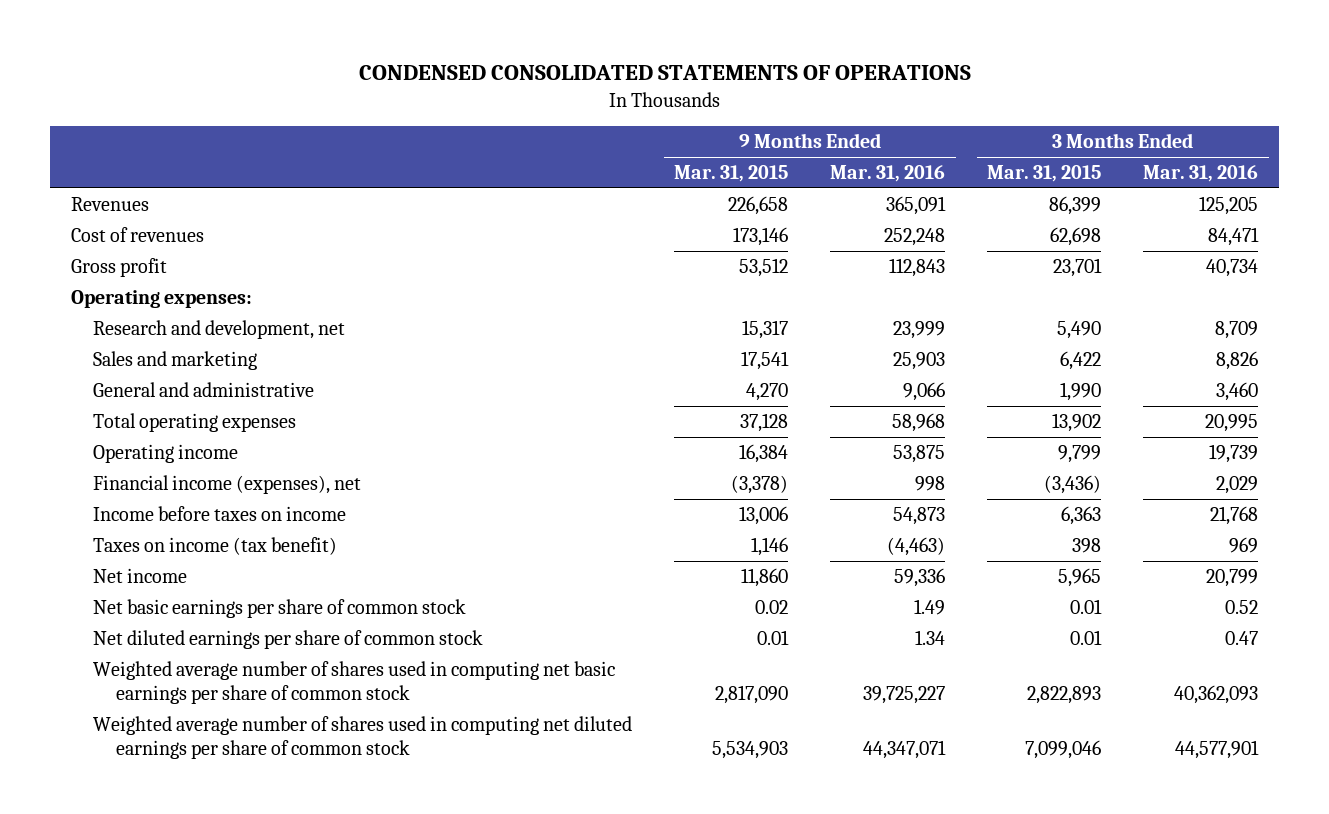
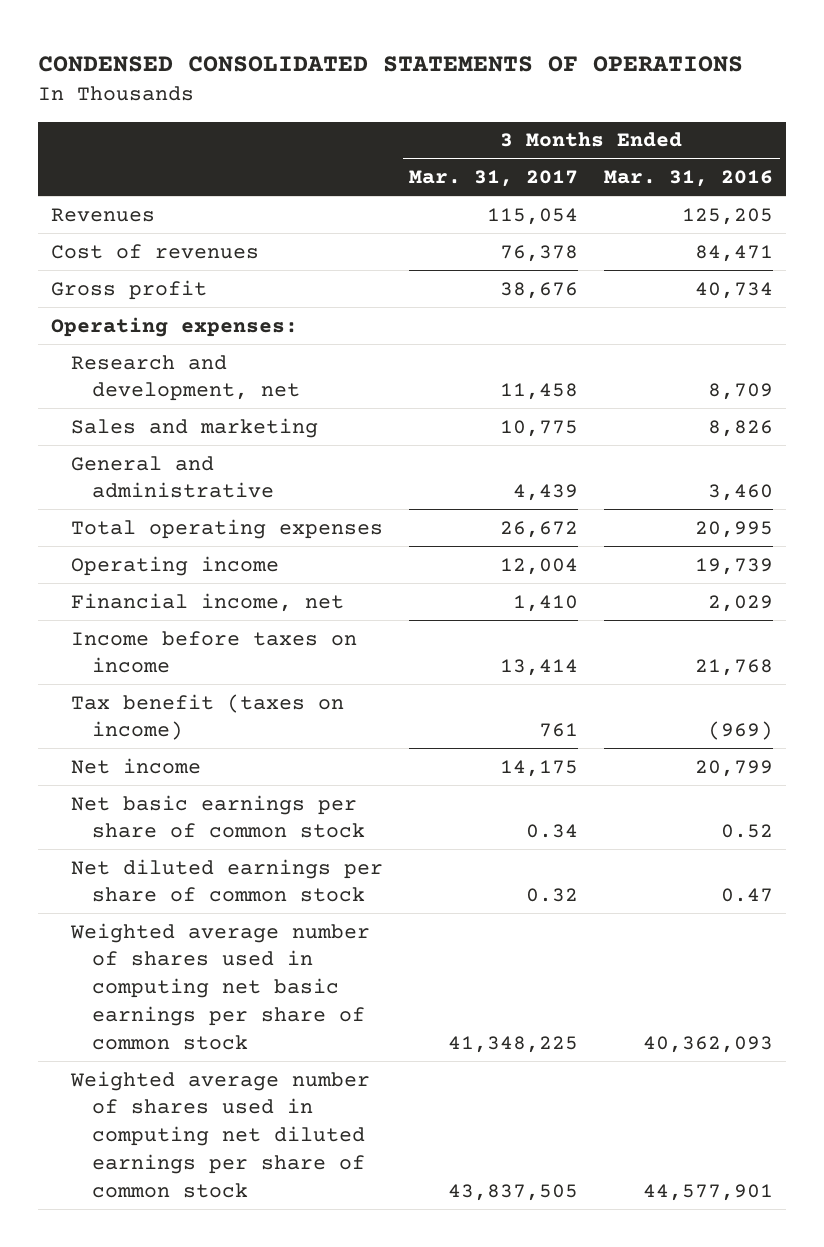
- | 9 Months Ended Mar. 31, 2015 | 9 Months Ended Mar. 31, 2016 | 3 Months Ended Mar. 31, 2015 | 3 Months Ended Mar. 31, 2016
+ | 3 Months Ended Mar. 31, 2017 | 3 Months Ended Mar. 31, 2016
- Financial income (expenses), net | (3,378) | 998 | (3,436) | 2,029
+ Financial income, net | 1,410 | 2,029
- Taxes on income (tax benefit) | 1,146 | (4,463) | 398 | 969
+ Tax benefit (taxes on income) | 761 | (969)

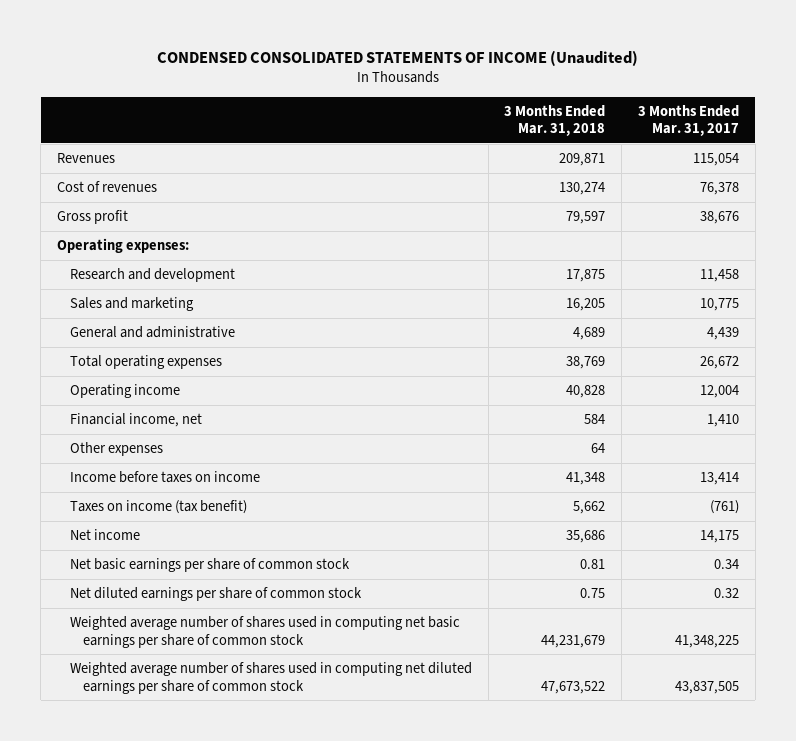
- CONDENSED CONSOLIDATED STATEMENTS OF OPERATIONS
+ CONDENSED CONSOLIDATED STATEMENTS OF INCOME (Unaudited)
- | 3 Months Ended Mar. 31, 2017 | 3 Months Ended Mar. 31, 2016
+ | 3 Months Ended Mar. 31, 2018 | 3 Months Ended Mar. 31, 2017
- Research and development, net | 11,458 | 8,709
+ Research and development | 17,875 | 11,458
+ Other expenses | 64 |
- Tax benefit (taxes on income) | 761 | (969)
+ Taxes on income (tax benefit) | 5,662 | (761)

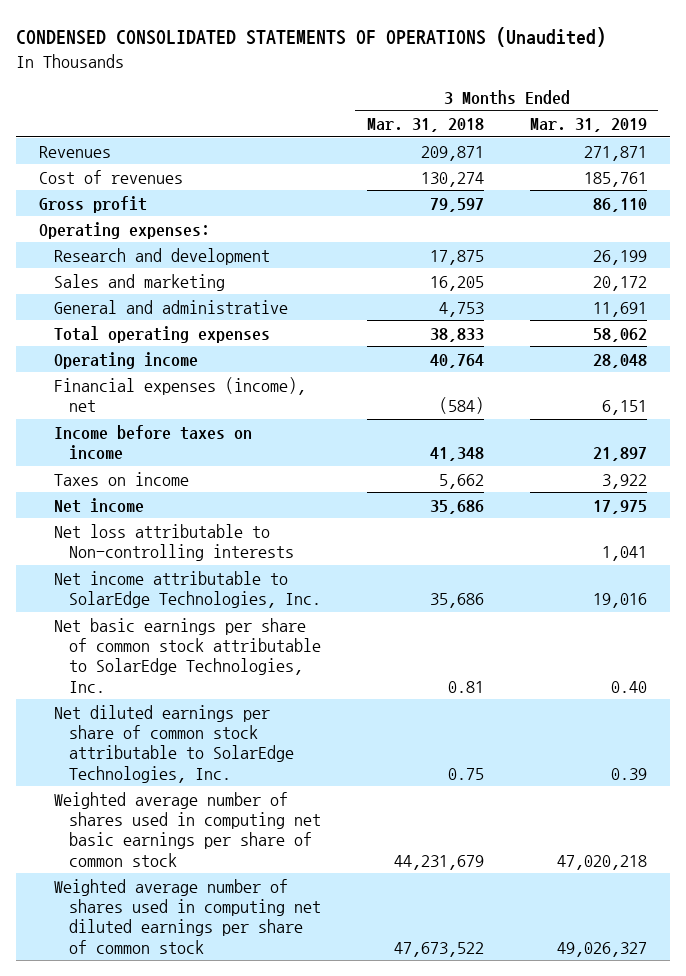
- CONDENSED CONSOLIDATED STATEMENTS OF INCOME (Unaudited)
+ CONDENSED CONSOLIDATED STATEMENTS OF OPERATIONS (Unaudited)
- | 3 Months Ended Mar. 31, 2018 | 3 Months Ended Mar. 31, 2017
+ | 3 Months Ended Mar. 31, 2018 | 3 Months Ended Mar. 31, 2019
- General and administrative | 4,689 | 4,439
- Total operating expenses | 38,769 | 26,672
- Operating income | 40,828 | 12,004
- Financial income, net | 584 | 1,410
- Other expenses | 64 |
+ General and administrative | 4,753 | 11,691
+ Total operating expenses | 38,833 | 58,062
+ Operating income | 40,764 | 28,048
+ Financial expenses (income), net | (584) | 6,151
- Taxes on income (tax benefit) | 5,662 | (761)
+ Taxes on income | 5,662 | 3,922
- Net basic earnings per share of common stock | 0.81 | 0.34
- Net diluted earnings per share of common stock | 0.75 | 0.32
+ Net loss attributable to Non-controlling interests | | 1,041
+ Net income attributable to SolarEdge Technologies, Inc. | 35,686 | 19,016
+ Net basic earnings per share of common stock attributable to SolarEdge Technologies, Inc. | 0.81 | 0.40
+ Net diluted earnings per share of common stock attributable to SolarEdge Technologies, Inc. | 0.75 | 0.39

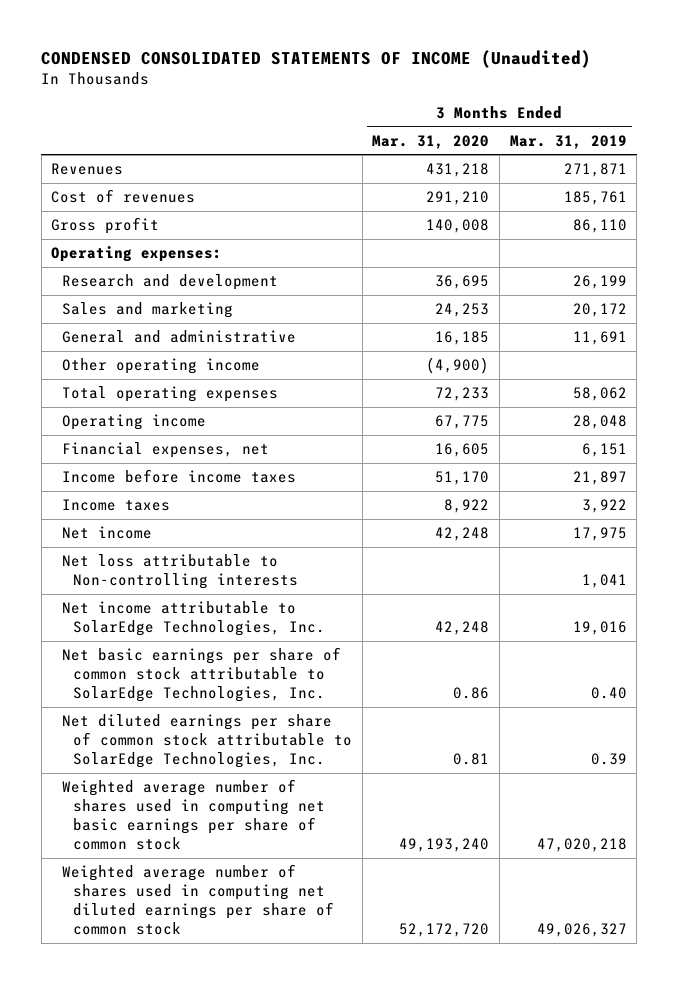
- CONDENSED CONSOLIDATED STATEMENTS OF OPERATIONS (Unaudited)
+ CONDENSED CONSOLIDATED STATEMENTS OF INCOME (Unaudited)
- | 3 Months Ended Mar. 31, 2018 | 3 Months Ended Mar. 31, 2019
+ | 3 Months Ended Mar. 31, 2020 | 3 Months Ended Mar. 31, 2019
+ Other operating income | (4,900) |
- Financial expenses (income), net | (584) | 6,151
- Income before taxes on income | 41,348 | 21,897
- Taxes on income | 5,662 | 3,922
+ Financial expenses, net | 16,605 | 6,151
+ Income before income taxes | 51,170 | 21,897
+ Income taxes | 8,922 | 3,922

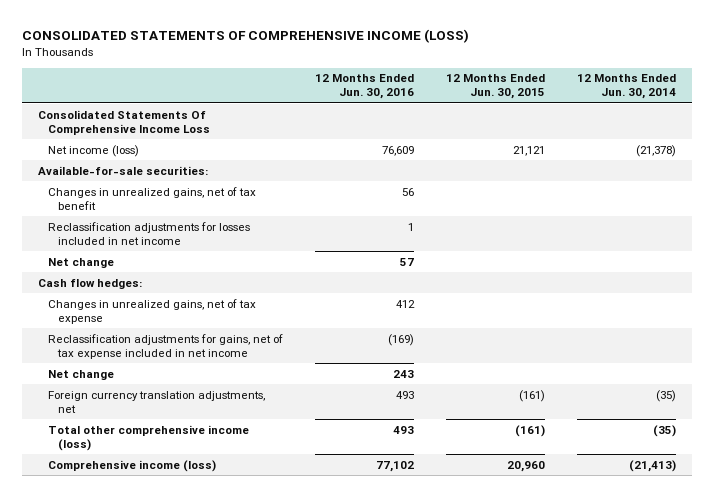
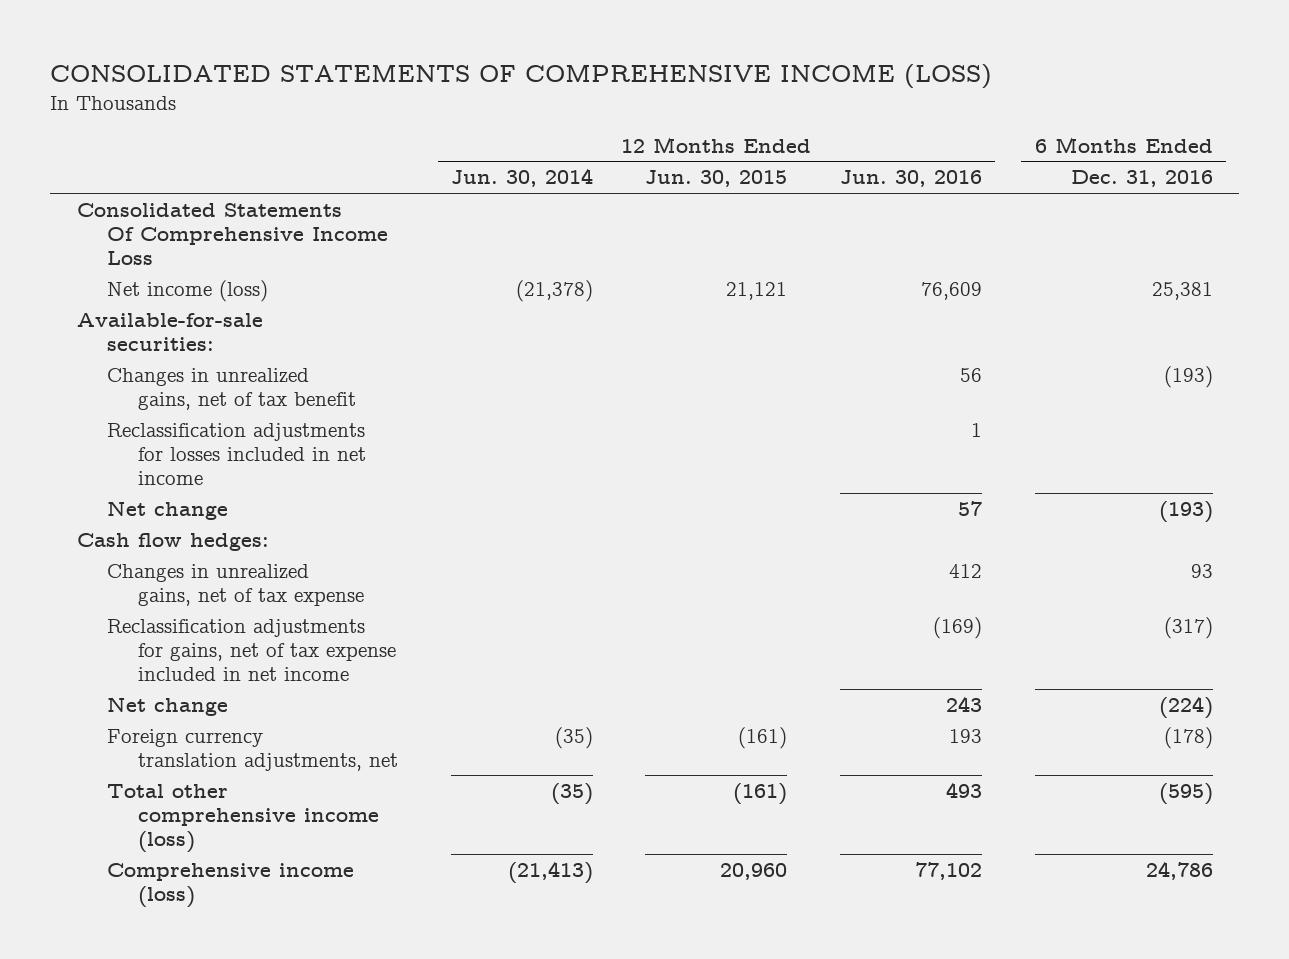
- | 12 Months Ended Jun. 30, 2016 | 12 Months Ended Jun. 30, 2015 | 12 Months Ended Jun. 30, 2014
+ | 12 Months Ended Jun. 30, 2014 | 12 Months Ended Jun. 30, 2015 | 12 Months Ended Jun. 30, 2016 | 6 Months Ended Dec. 31, 2016
- Foreign currency translation adjustments, net | 493 | (161) | (35)
+ Foreign currency translation adjustments, net | (35) | (161) | 193 | (178)

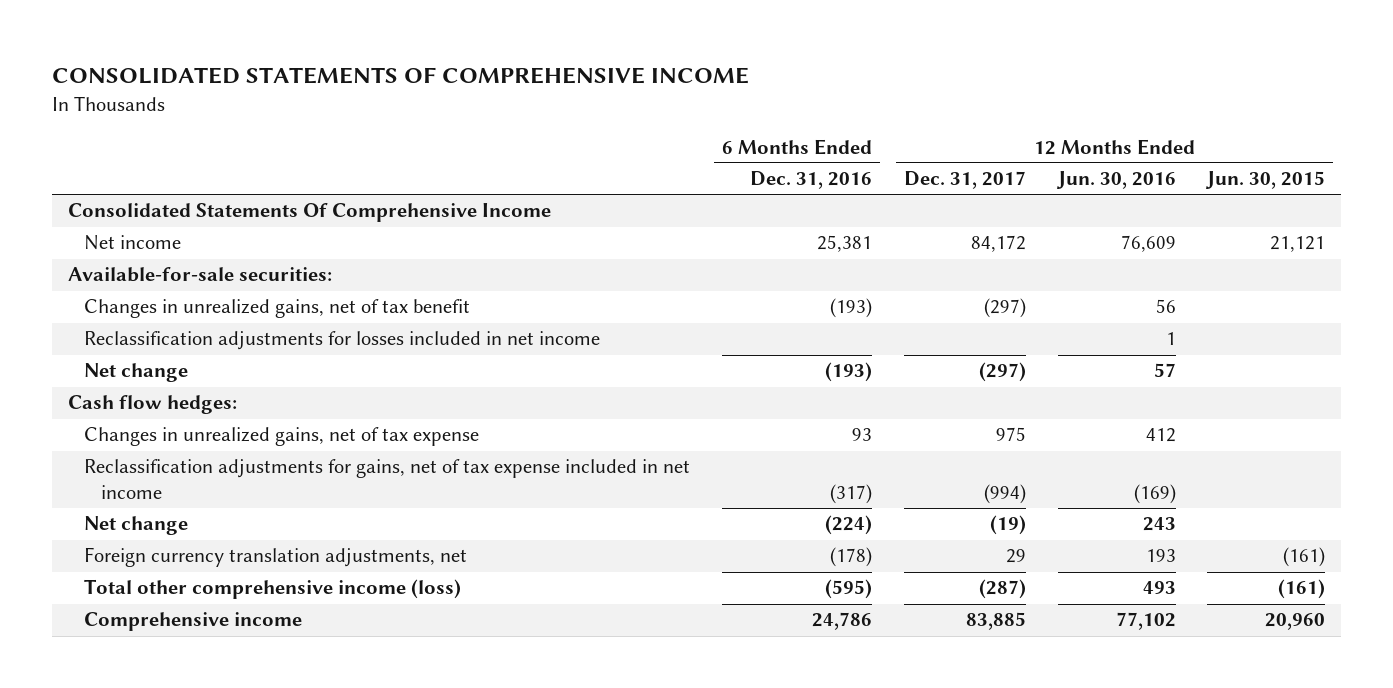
- CONSOLIDATED STATEMENTS OF COMPREHENSIVE INCOME (LOSS)
+ CONSOLIDATED STATEMENTS OF COMPREHENSIVE INCOME
- | 12 Months Ended Jun. 30, 2014 | 12 Months Ended Jun. 30, 2015 | 12 Months Ended Jun. 30, 2016 | 6 Months Ended Dec. 31, 2016
+ | 6 Months Ended Dec. 31, 2016 | 12 Months Ended Dec. 31, 2017 | 12 Months Ended Jun. 30, 2016 | 12 Months Ended Jun. 30, 2015
- Consolidated Statements Of Comprehensive Income Loss
- Net income (loss) | (21,378) | 21,121 | 76,609 | 25,381
+ Consolidated Statements Of Comprehensive Income
+ Net income | 25,381 | 84,172 | 76,609 | 21,121
- Comprehensive income (loss) | (21,413) | 20,960 | 77,102 | 24,786
+ Comprehensive income | 24,786 | 83,885 | 77,102 | 20,960

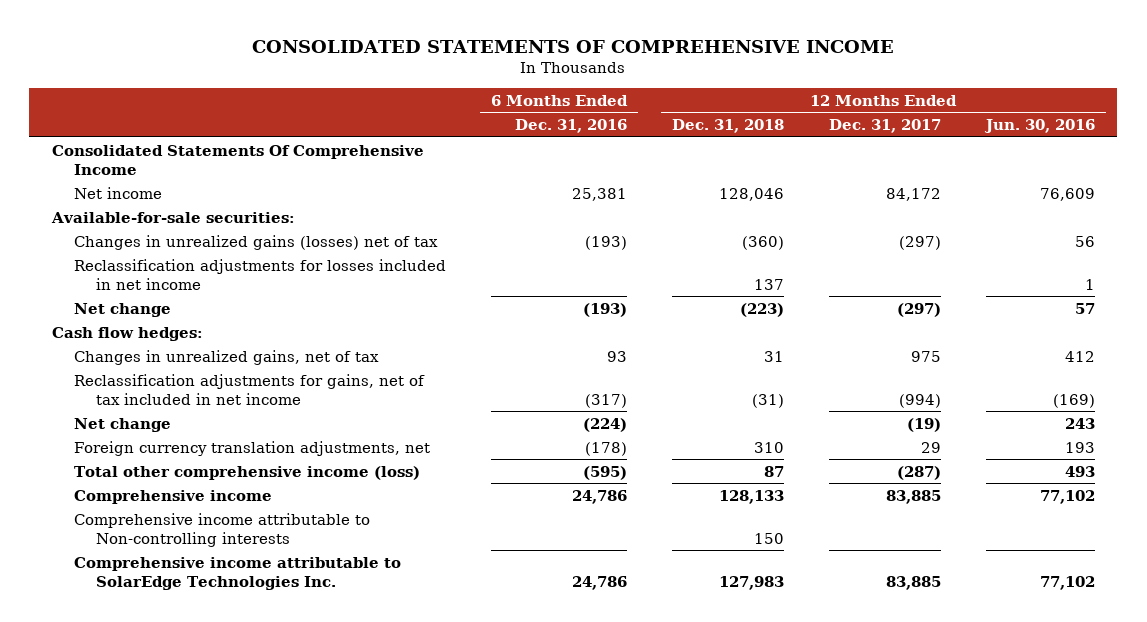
- | 6 Months Ended Dec. 31, 2016 | 12 Months Ended Dec. 31, 2017 | 12 Months Ended Jun. 30, 2016 | 12 Months Ended Jun. 30, 2015
+ | 6 Months Ended Dec. 31, 2016 | 12 Months Ended Dec. 31, 2018 | 12 Months Ended Dec. 31, 2017 | 12 Months Ended Jun. 30, 2016
- Changes in unrealized gains, net of tax benefit | (193) | (297) | 56 |
+ Changes in unrealized gains (losses) net of tax | (193) | (360) | (297) | 56
- Changes in unrealized gains, net of tax expense | 93 | 975 | 412 |
- Reclassification adjustments for gains, net of tax expense included in net income | (317) | (994) | (169) |
+ Changes in unrealized gains, net of tax | 93 | 31 | 975 | 412
+ Reclassification adjustments for gains, net of tax included in net income | (317) | (31) | (994) | (169)
+ Comprehensive income attributable to Non-controlling interests | | 150 | |
+ Comprehensive income attributable to SolarEdge Technologies Inc. | 24,786 | 127,983 | 83,885 | 77,102

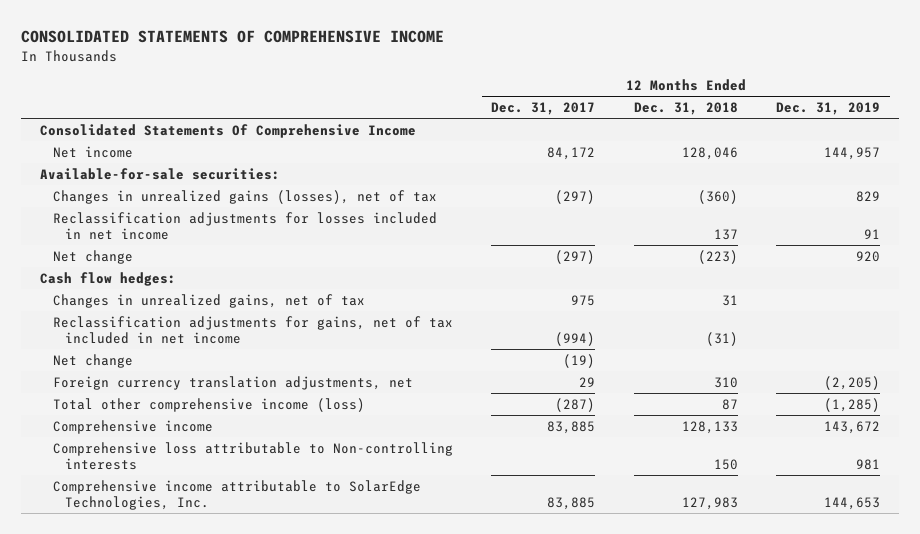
- | 6 Months Ended Dec. 31, 2016 | 12 Months Ended Dec. 31, 2018 | 12 Months Ended Dec. 31, 2017 | 12 Months Ended Jun. 30, 2016
+ | 12 Months Ended Dec. 31, 2017 | 12 Months Ended Dec. 31, 2018 | 12 Months Ended Dec. 31, 2019
- Changes in unrealized gains (losses) net of tax | (193) | (360) | (297) | 56
+ Changes in unrealized gains (losses), net of tax | (297) | (360) | 829
- Comprehensive income attributable to Non-controlling interests | | 150 | |
- Comprehensive income attributable to SolarEdge Technologies Inc. | 24,786 | 127,983 | 83,885 | 77,102
+ Comprehensive loss attributable to Non-controlling interests | | 150 | 981
+ Comprehensive income attributable to SolarEdge Technologies, Inc. | 83,885 | 127,983 | 144,653

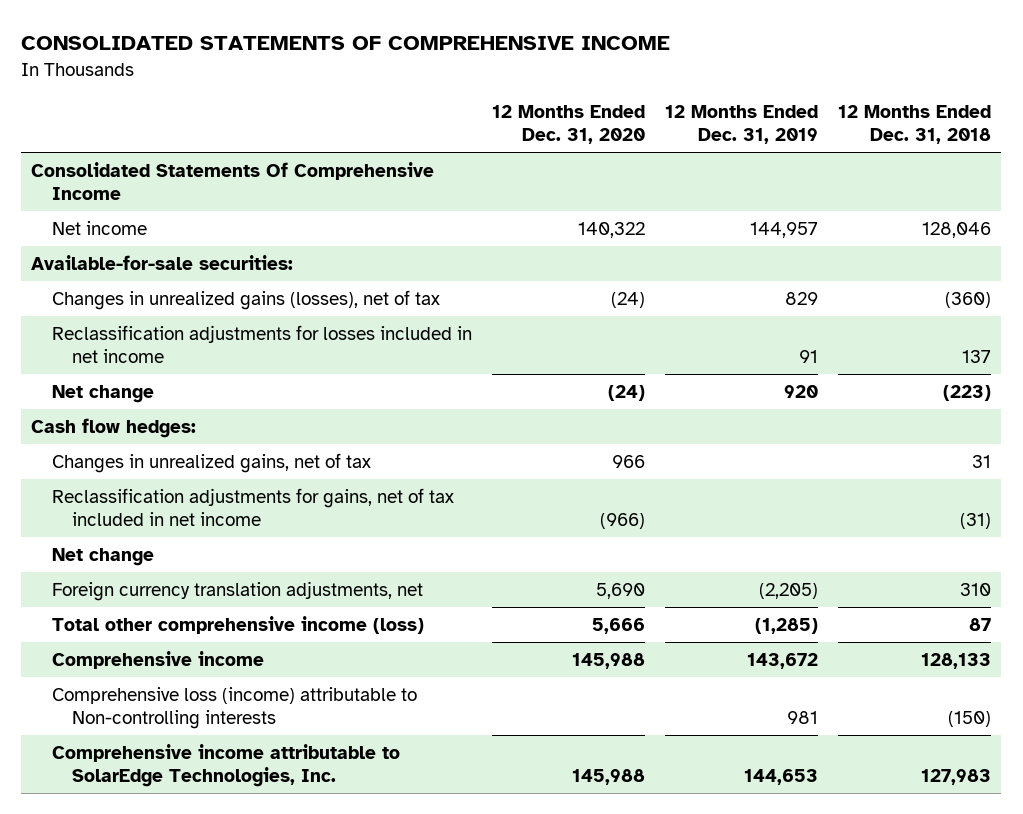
- | 12 Months Ended Dec. 31, 2017 | 12 Months Ended Dec. 31, 2018 | 12 Months Ended Dec. 31, 2019
+ | 12 Months Ended Dec. 31, 2020 | 12 Months Ended Dec. 31, 2019 | 12 Months Ended Dec. 31, 2018
- Comprehensive loss attributable to Non-controlling interests | | 150 | 981
+ Comprehensive loss (income) attributable to Non-controlling interests | | 981 | (150)

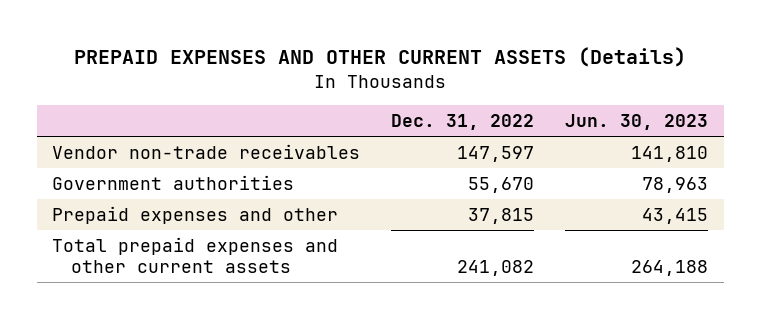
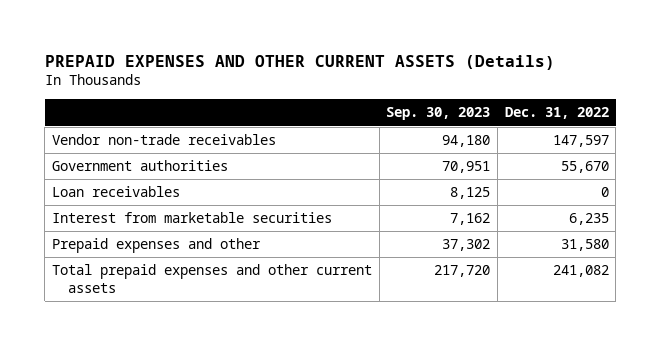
- | Dec. 31, 2022 | Jun. 30, 2023
+ | Sep. 30, 2023 | Dec. 31, 2022
- Prepaid expenses and other | 37,815 | 43,415
+ Loan receivables | 8,125 | 0
+ Interest from marketable securities | 7,162 | 6,235
+ Prepaid expenses and other | 37,302 | 31,580

